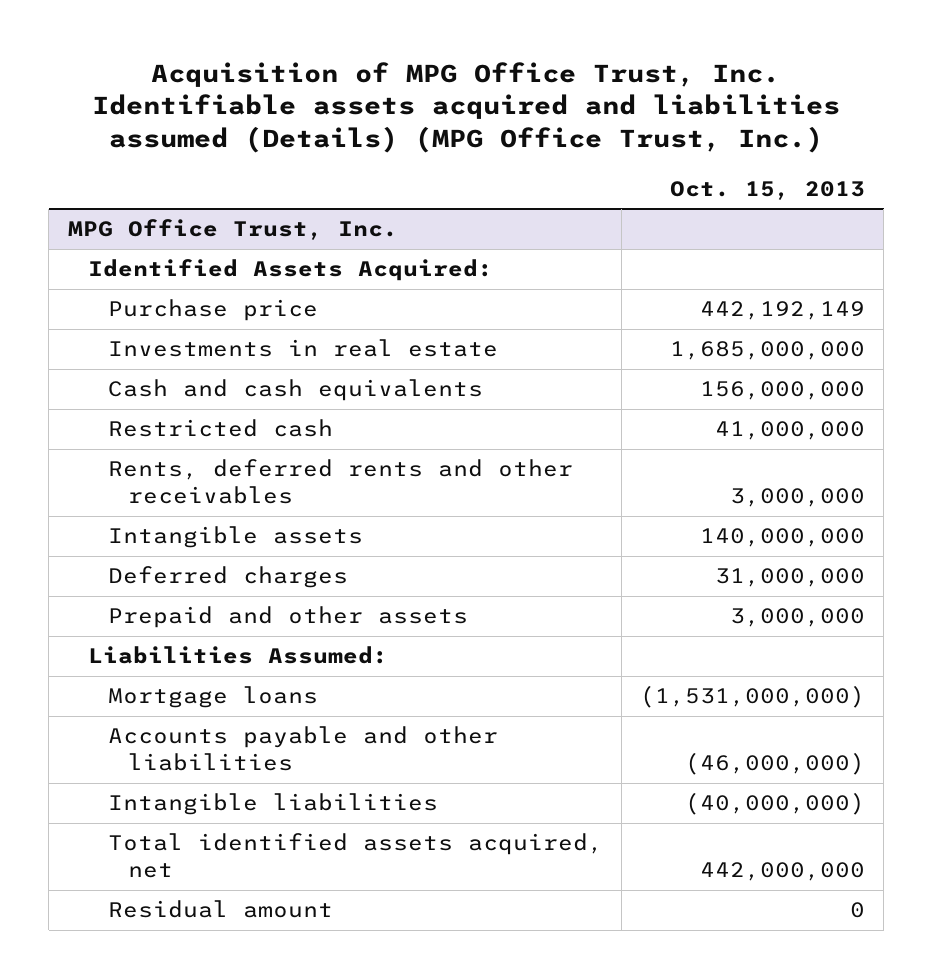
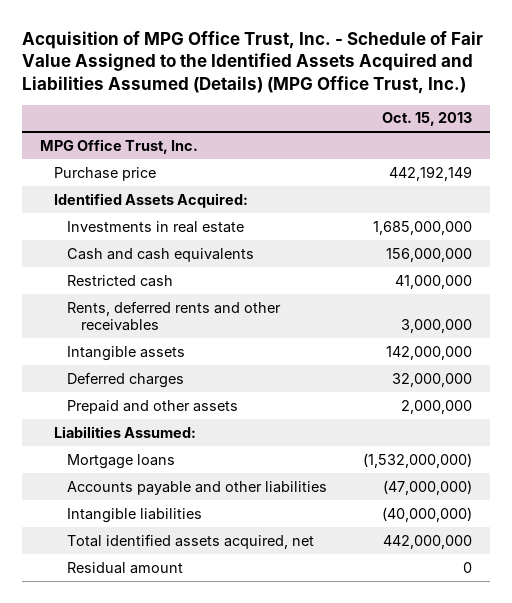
- Acquisition of MPG Office Trust, Inc. Identifiable assets acquired and liabilities assumed (Details) (MPG Office Trust, Inc.)
+ Acquisition of MPG Office Trust, Inc. - Schedule of Fair Value Assigned to the Identified Assets Acquired and Liabilities Assumed (Details) (MPG Office Trust, Inc.)
@ MPG Office Trust, Inc.
moved down: Identified Assets Acquired:
- Intangible assets | 140,000,000
- Deferred charges | 31,000,000
- Prepaid and other assets | 3,000,000
+ Intangible assets | 142,000,000
+ Deferred charges | 32,000,000
+ Prepaid and other assets | 2,000,000
- Mortgage loans | (1,531,000,000)
- Accounts payable and other liabilities | (46,000,000)
+ Mortgage loans | (1,532,000,000)
+ Accounts payable and other liabilities | (47,000,000)

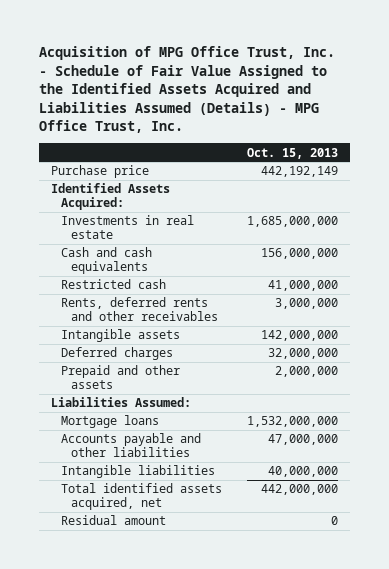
- Acquisition of MPG Office Trust, Inc. - Schedule of Fair Value Assigned to the Identified Assets Acquired and Liabilities Assumed (Details) (MPG Office Trust, Inc.)
+ Acquisition of MPG Office Trust, Inc. - Schedule of Fair Value Assigned to the Identified Assets Acquired and Liabilities Assumed (Details) - MPG Office Trust, Inc.
- MPG Office Trust, Inc.
- Mortgage loans | (1,532,000,000)
- Accounts payable and other liabilities | (47,000,000)
- Intangible liabilities | (40,000,000)
+ Mortgage loans | 1,532,000,000
+ Accounts payable and other liabilities | 47,000,000
+ Intangible liabilities | 40,000,000

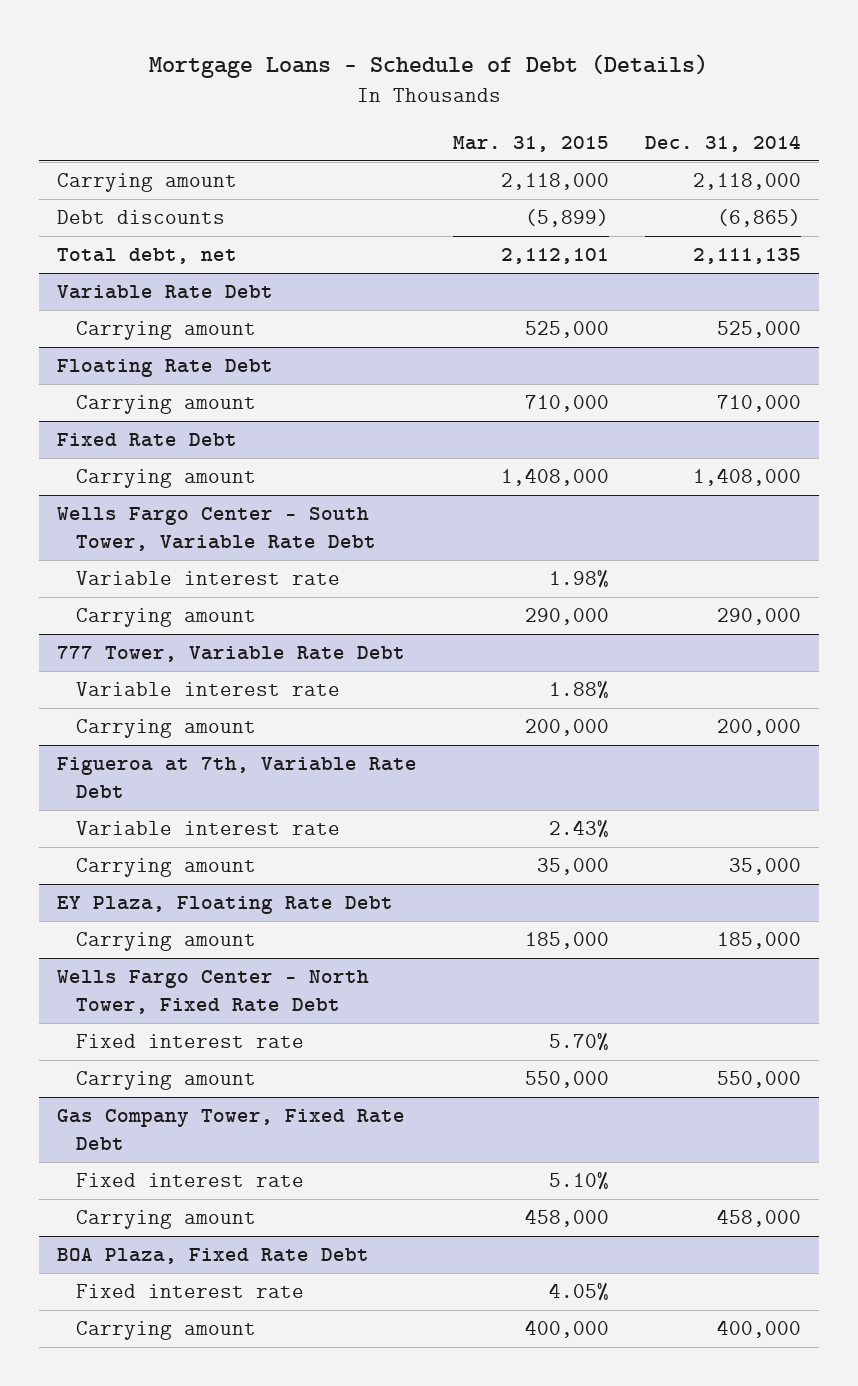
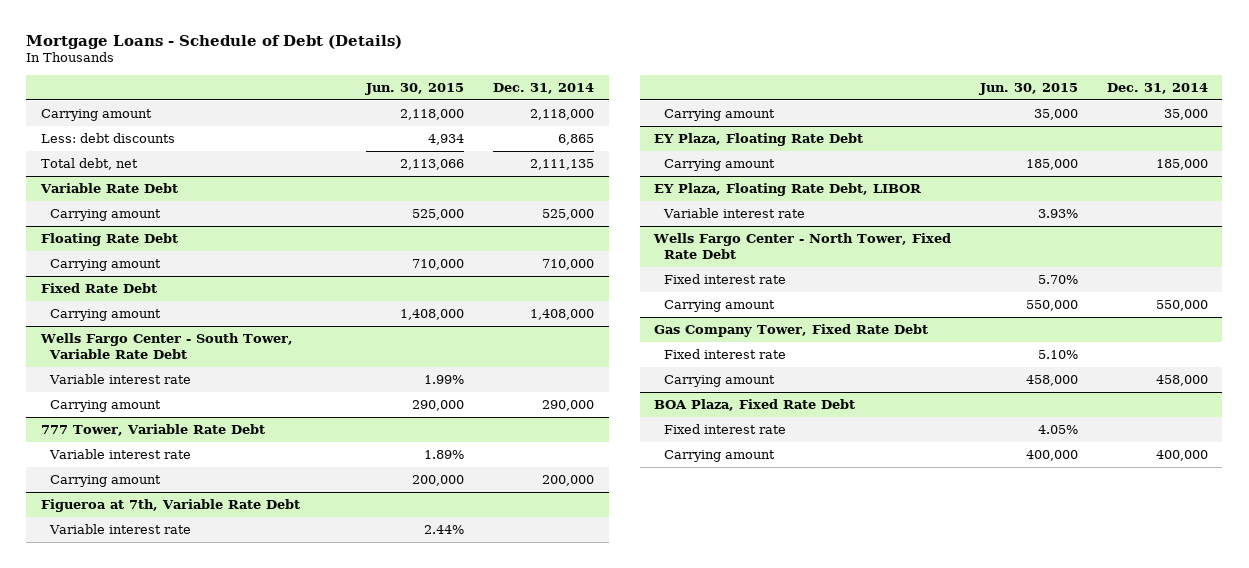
- | Mar. 31, 2015 | Dec. 31, 2014
+ | Jun. 30, 2015 | Dec. 31, 2014
- Debt discounts | (5,899) | (6,865)
+ Less: debt discounts | 4,934 | 6,865
+ EY Plaza, Floating Rate Debt, LIBOR
+ Variable interest rate | 3.93% |

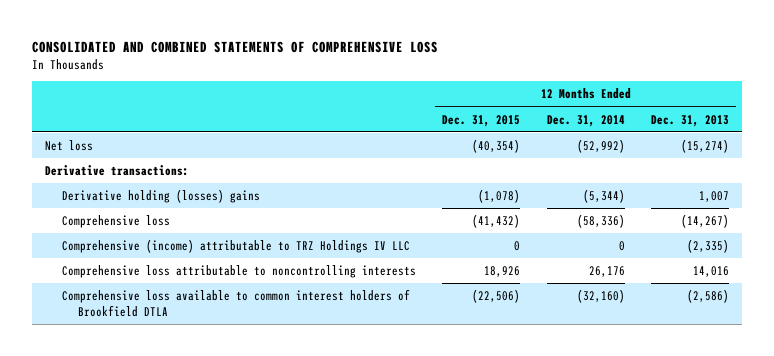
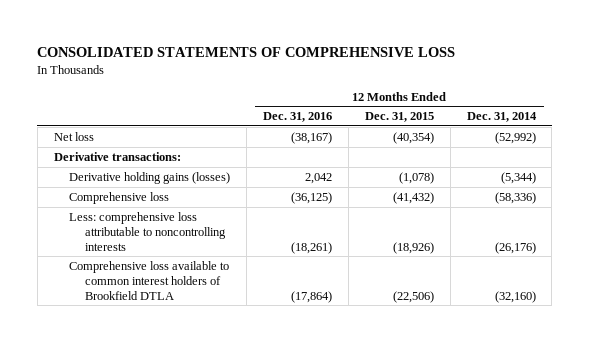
- CONSOLIDATED AND COMBINED STATEMENTS OF COMPREHENSIVE LOSS
+ CONSOLIDATED STATEMENTS OF COMPREHENSIVE LOSS
- | 12 Months Ended Dec. 31, 2015 | 12 Months Ended Dec. 31, 2014 | 12 Months Ended Dec. 31, 2013
+ | 12 Months Ended Dec. 31, 2016 | 12 Months Ended Dec. 31, 2015 | 12 Months Ended Dec. 31, 2014
- Derivative holding (losses) gains | (1,078) | (5,344) | 1,007
+ Derivative holding gains (losses) | 2,042 | (1,078) | (5,344)
- Comprehensive (income) attributable to TRZ Holdings IV LLC | 0 | 0 | (2,335)
- Comprehensive loss attributable to noncontrolling interests | 18,926 | 26,176 | 14,016
+ Less: comprehensive loss attributable to noncontrolling interests | (18,261) | (18,926) | (26,176)

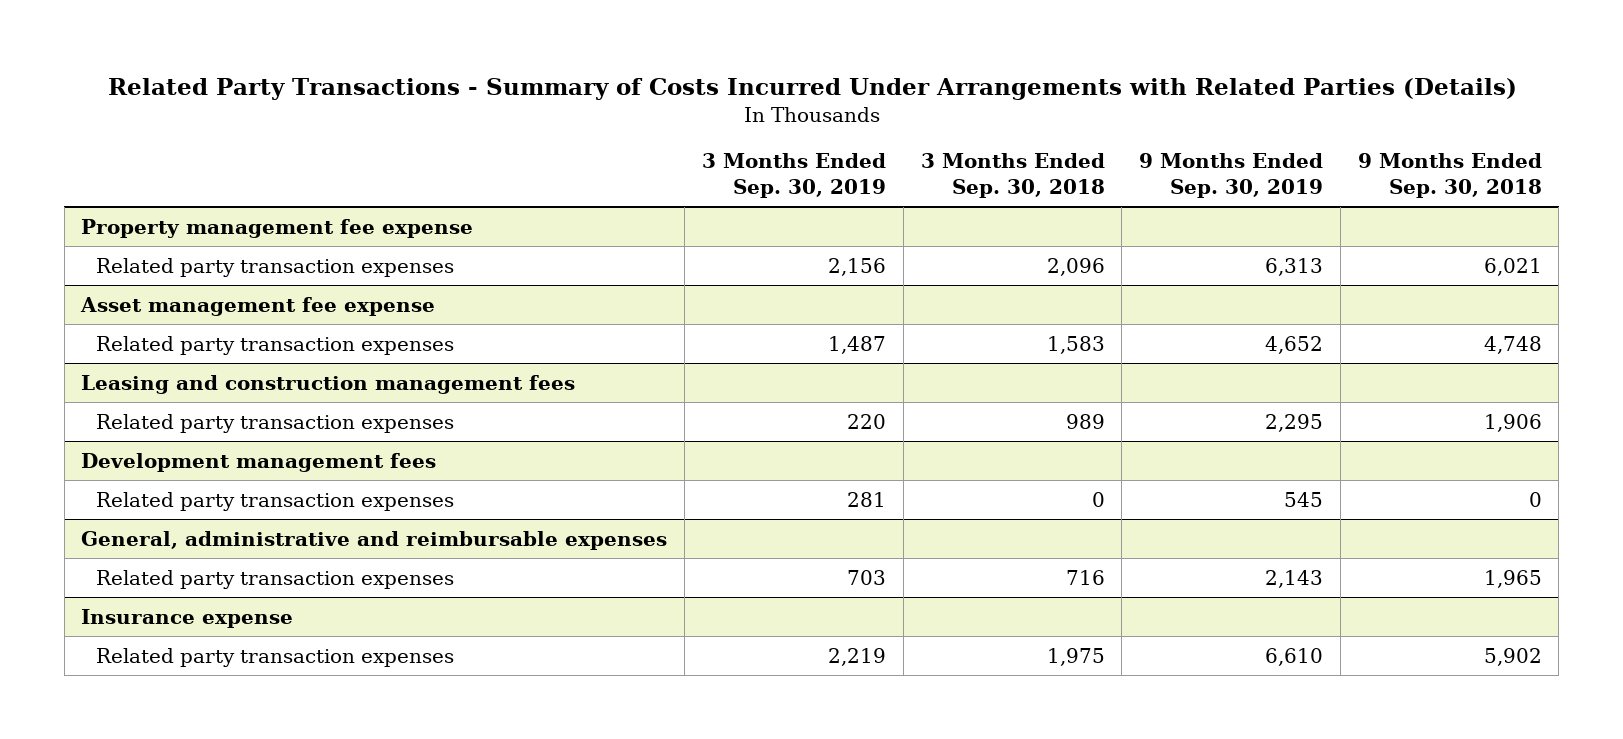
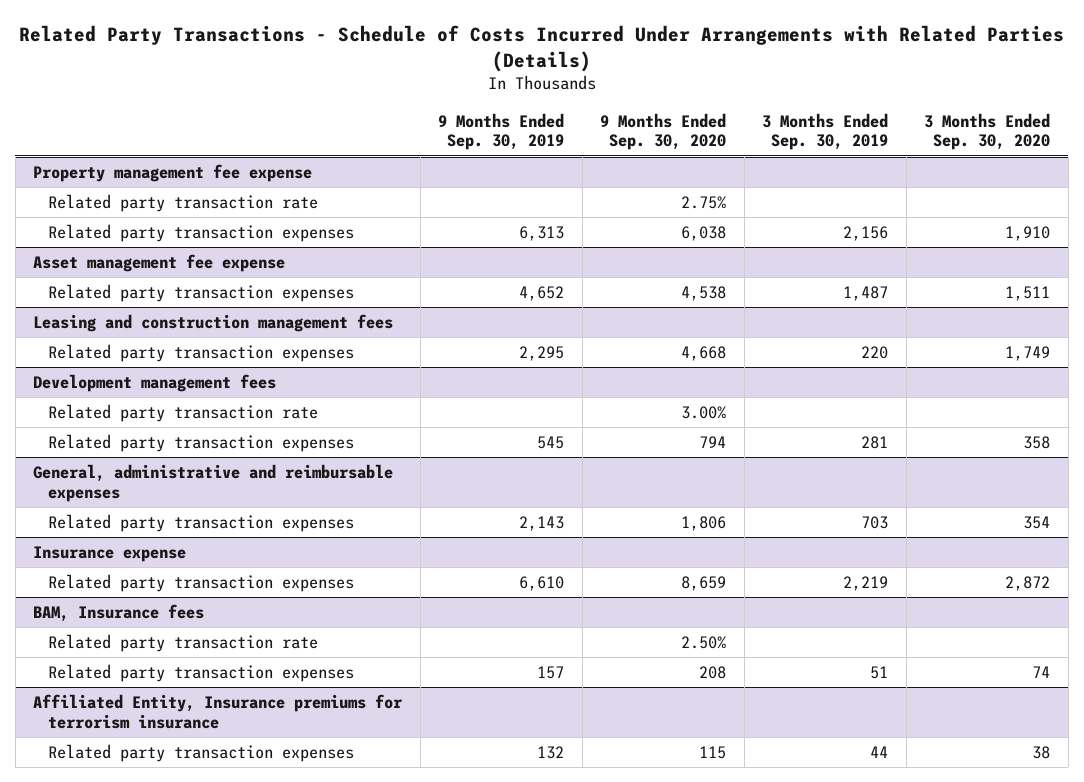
- Related Party Transactions - Summary of Costs Incurred Under Arrangements with Related Parties (Details)
+ Related Party Transactions - Schedule of Costs Incurred Under Arrangements with Related Parties (Details)
- | 3 Months Ended Sep. 30, 2019 | 3 Months Ended Sep. 30, 2018 | 9 Months Ended Sep. 30, 2019 | 9 Months Ended Sep. 30, 2018
+ | 9 Months Ended Sep. 30, 2019 | 9 Months Ended Sep. 30, 2020 | 3 Months Ended Sep. 30, 2019 | 3 Months Ended Sep. 30, 2020
@ Property management fee expense
+ Related party transaction rate | | 2.75% | |
@ Development management fees
+ Related party transaction rate | | 3.00% | |
+ BAM, Insurance fees
+ Related party transaction rate | | 2.50% | |
+ Related party transaction expenses | 157 | 208 | 51 | 74
+ Affiliated Entity, Insurance premiums for terrorism insurance
+ Related party transaction expenses | 132 | 115 | 44 | 38

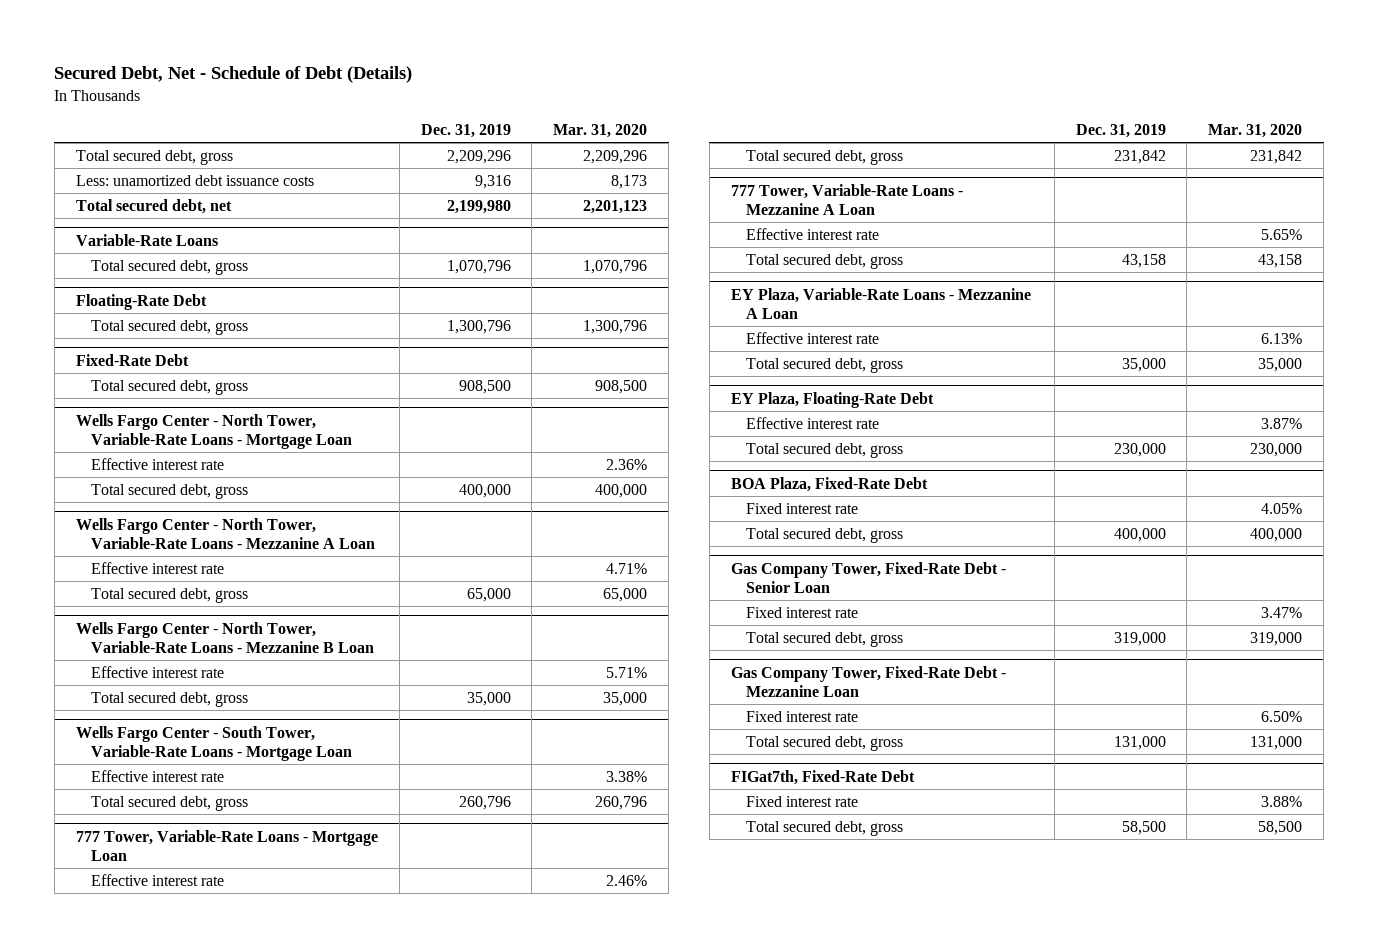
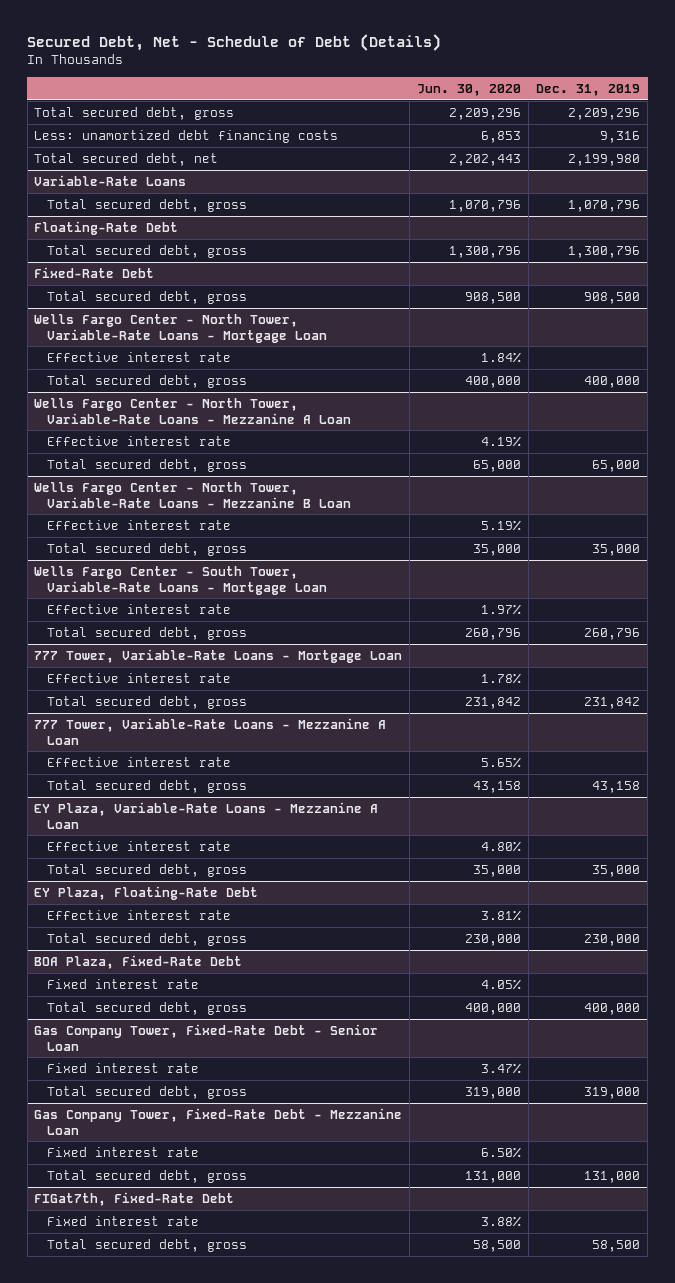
- | Dec. 31, 2019 | Mar. 31, 2020
+ | Jun. 30, 2020 | Dec. 31, 2019
- Less: unamortized debt issuance costs | 9,316 | 8,173
+ Less: unamortized debt financing costs | 6,853 | 9,316

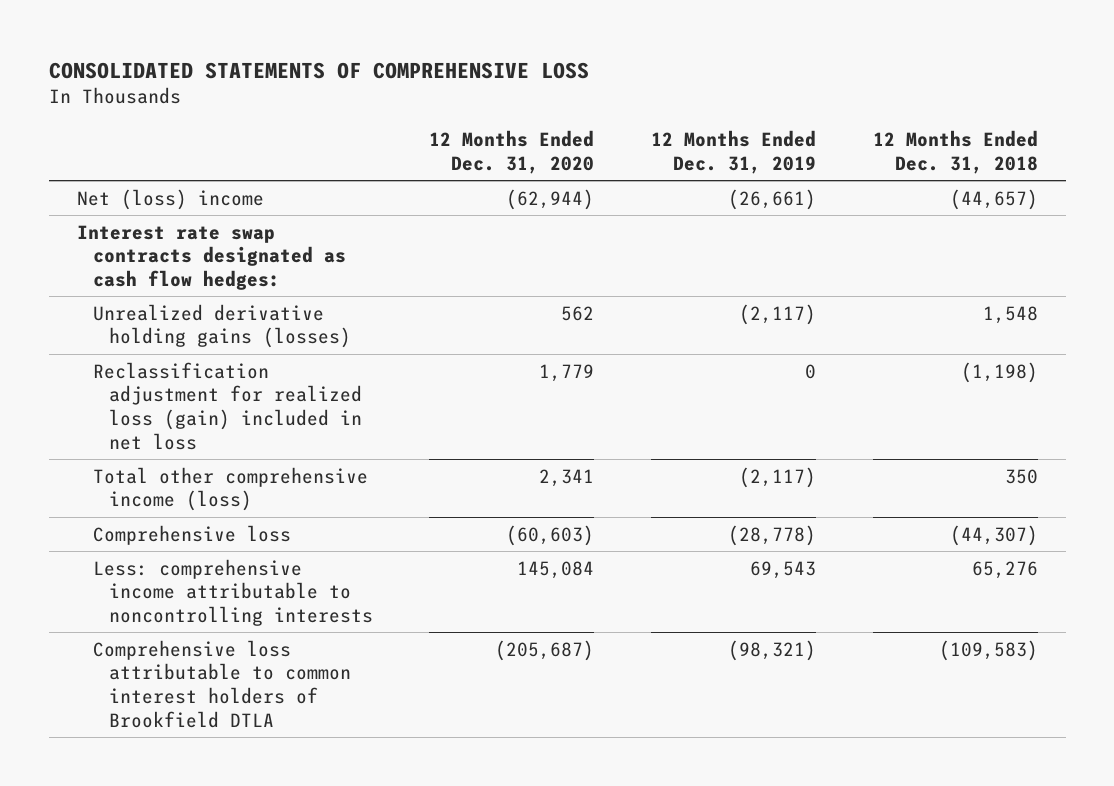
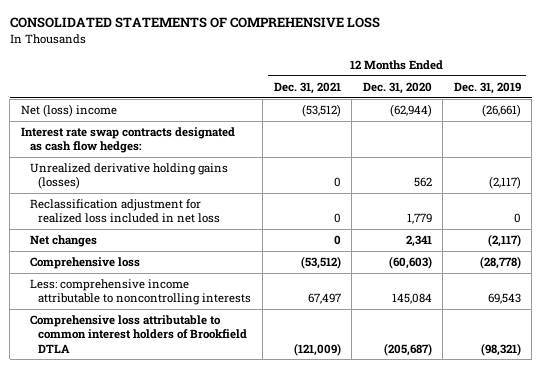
- | 12 Months Ended Dec. 31, 2020 | 12 Months Ended Dec. 31, 2019 | 12 Months Ended Dec. 31, 2018
+ | 12 Months Ended Dec. 31, 2021 | 12 Months Ended Dec. 31, 2020 | 12 Months Ended Dec. 31, 2019
- Reclassification adjustment for realized loss (gain) included in net loss | 1,779 | 0 | (1,198)
- Total other comprehensive income (loss) | 2,341 | (2,117) | 350
+ Reclassification adjustment for realized loss included in net loss | 0 | 1,779 | 0
+ Net changes | 0 | 2,341 | (2,117)

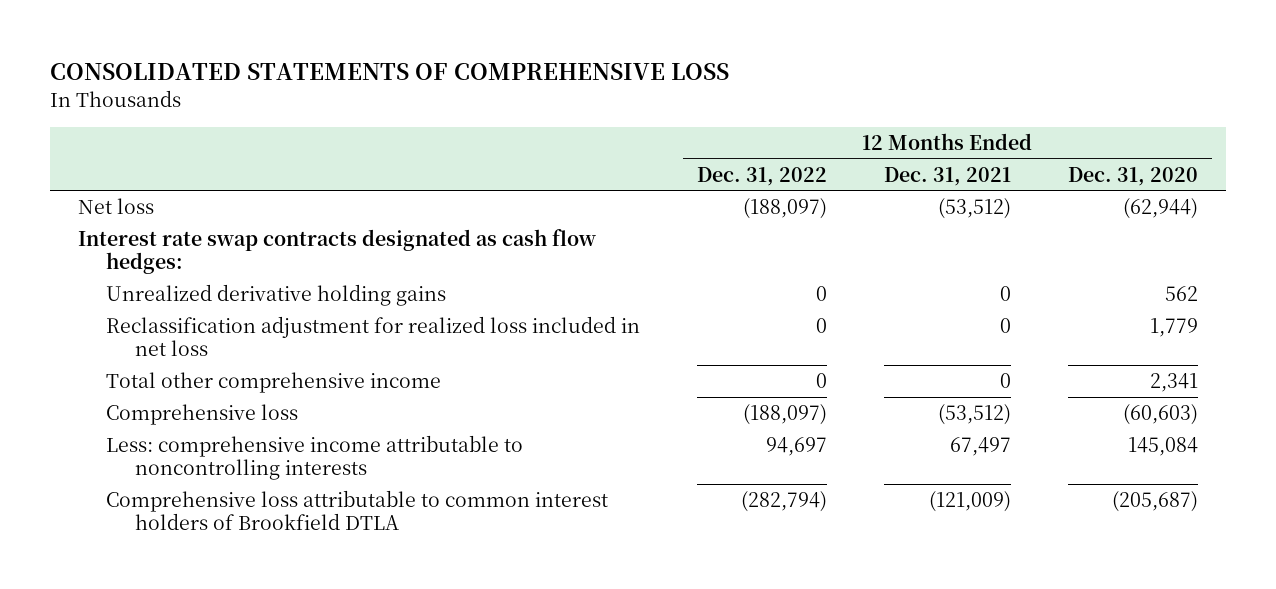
- | 12 Months Ended Dec. 31, 2021 | 12 Months Ended Dec. 31, 2020 | 12 Months Ended Dec. 31, 2019
+ | 12 Months Ended Dec. 31, 2022 | 12 Months Ended Dec. 31, 2021 | 12 Months Ended Dec. 31, 2020
- Net (loss) income | (53,512) | (62,944) | (26,661)
+ Net loss | (188,097) | (53,512) | (62,944)
- Unrealized derivative holding gains (losses) | 0 | 562 | (2,117)
+ Unrealized derivative holding gains | 0 | 0 | 562
- Net changes | 0 | 2,341 | (2,117)
+ Total other comprehensive income | 0 | 0 | 2,341

